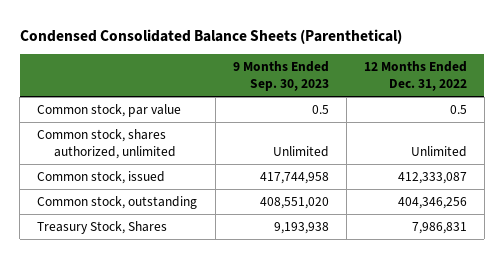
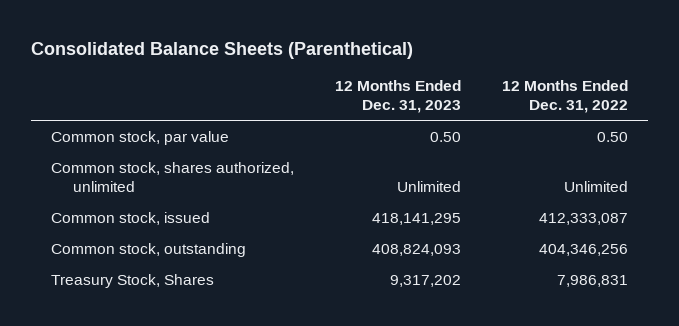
- Condensed Consolidated Balance Sheets (Parenthetical)
+ Consolidated Balance Sheets (Parenthetical)
- | 9 Months Ended Sep. 30, 2023 | 12 Months Ended Dec. 31, 2022
+ | 12 Months Ended Dec. 31, 2023 | 12 Months Ended Dec. 31, 2022
- Common stock, par value | 0.5 | 0.5
+ Common stock, par value | 0.50 | 0.50

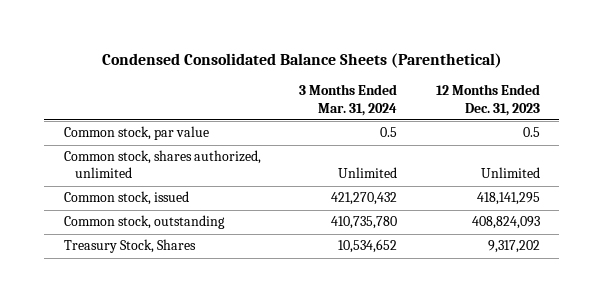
- Consolidated Balance Sheets (Parenthetical)
+ Condensed Consolidated Balance Sheets (Parenthetical)
- | 12 Months Ended Dec. 31, 2023 | 12 Months Ended Dec. 31, 2022
+ | 3 Months Ended Mar. 31, 2024 | 12 Months Ended Dec. 31, 2023
- Common stock, par value | 0.50 | 0.50
+ Common stock, par value | 0.5 | 0.5

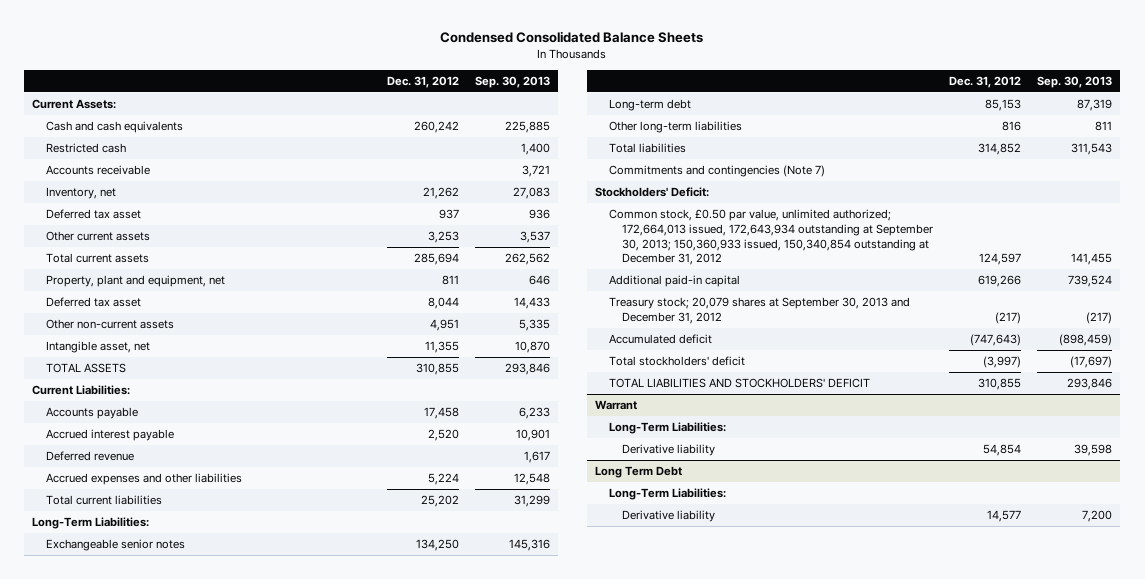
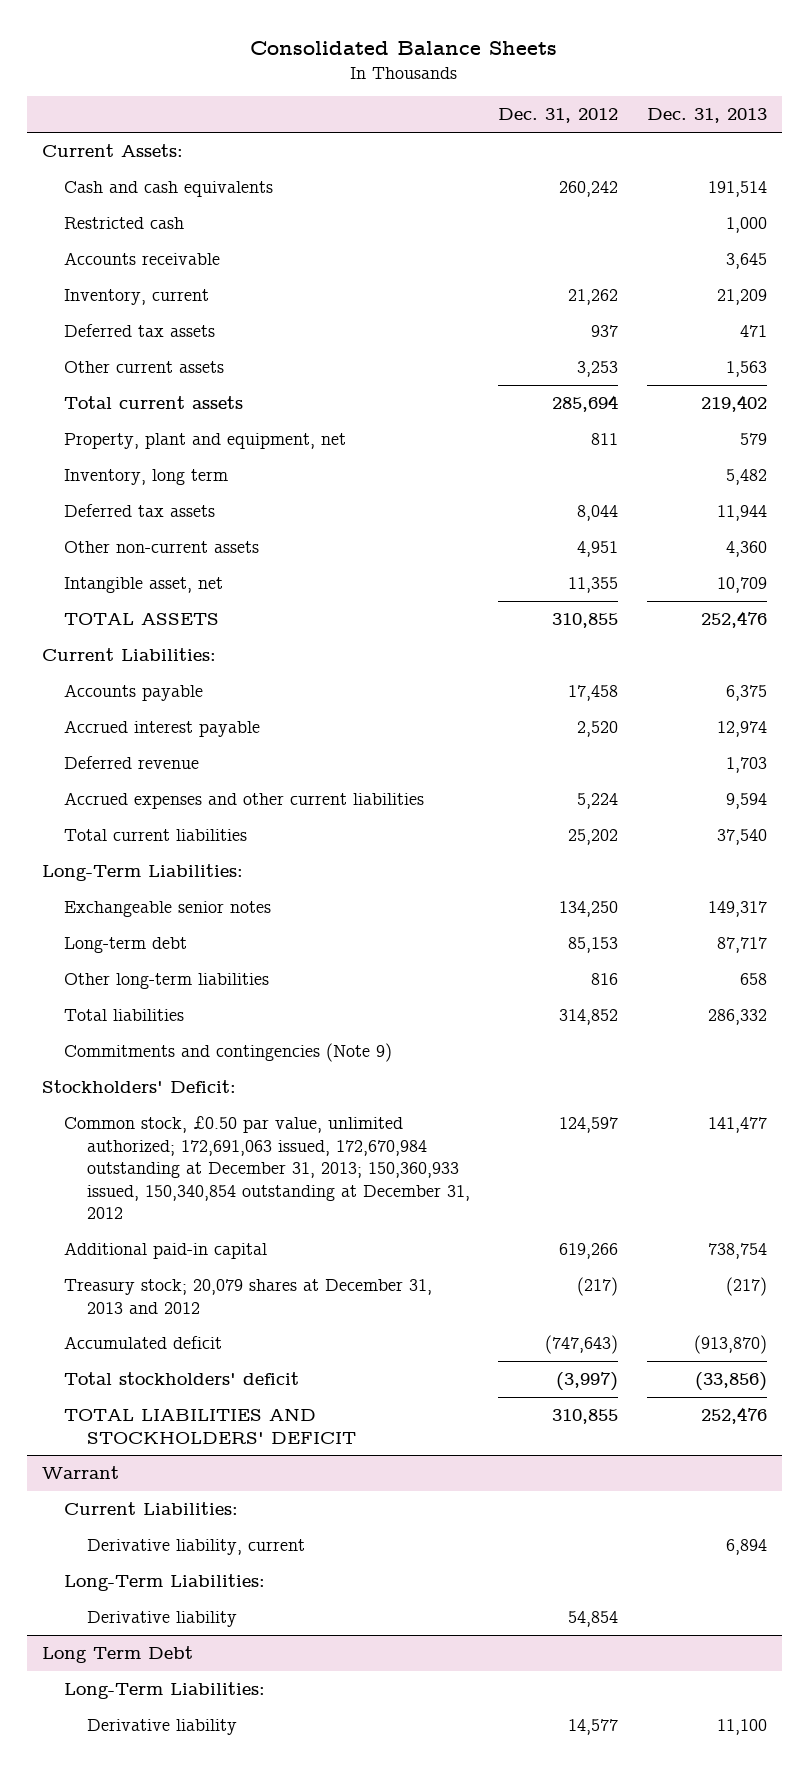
- Condensed Consolidated Balance Sheets
+ Consolidated Balance Sheets
- | Dec. 31, 2012 | Sep. 30, 2013
+ | Dec. 31, 2012 | Dec. 31, 2013
- Inventory, net | 21,262 | 27,083
- Deferred tax asset | 937 | 936
+ Inventory, current | 21,262 | 21,209
+ Deferred tax assets | 937 | 471
- Deferred tax asset | 8,044 | 14,433
+ Inventory, long term | | 5,482
+ Deferred tax assets | 8,044 | 11,944
- Accrued expenses and other liabilities | 5,224 | 12,548
+ Accrued expenses and other current liabilities | 5,224 | 9,594
- Commitments and contingencies (Note 7)
+ Commitments and contingencies (Note 9)
- Common stock, £0.50 par value, unlimited authorized; 172,664,013 issued, 172,643,934 outstanding at September 30, 2013; 150,360,933 issued, 150,340,854 outstanding at December 31, 2012 | 124,597 | 141,455
+ Common stock, £0.50 par value, unlimited authorized; 172,691,063 issued, 172,670,984 outstanding at December 31, 2013; 150,360,933 issued, 150,340,854 outstanding at December 31, 2012 | 124,597 | 141,477
- Treasury stock; 20,079 shares at September 30, 2013 and December 31, 2012 | (217) | (217)
+ Treasury stock; 20,079 shares at December 31, 2013 and 2012 | (217) | (217)
@ Warrant
+ Current Liabilities:
+ Derivative liability, current | | 6,894

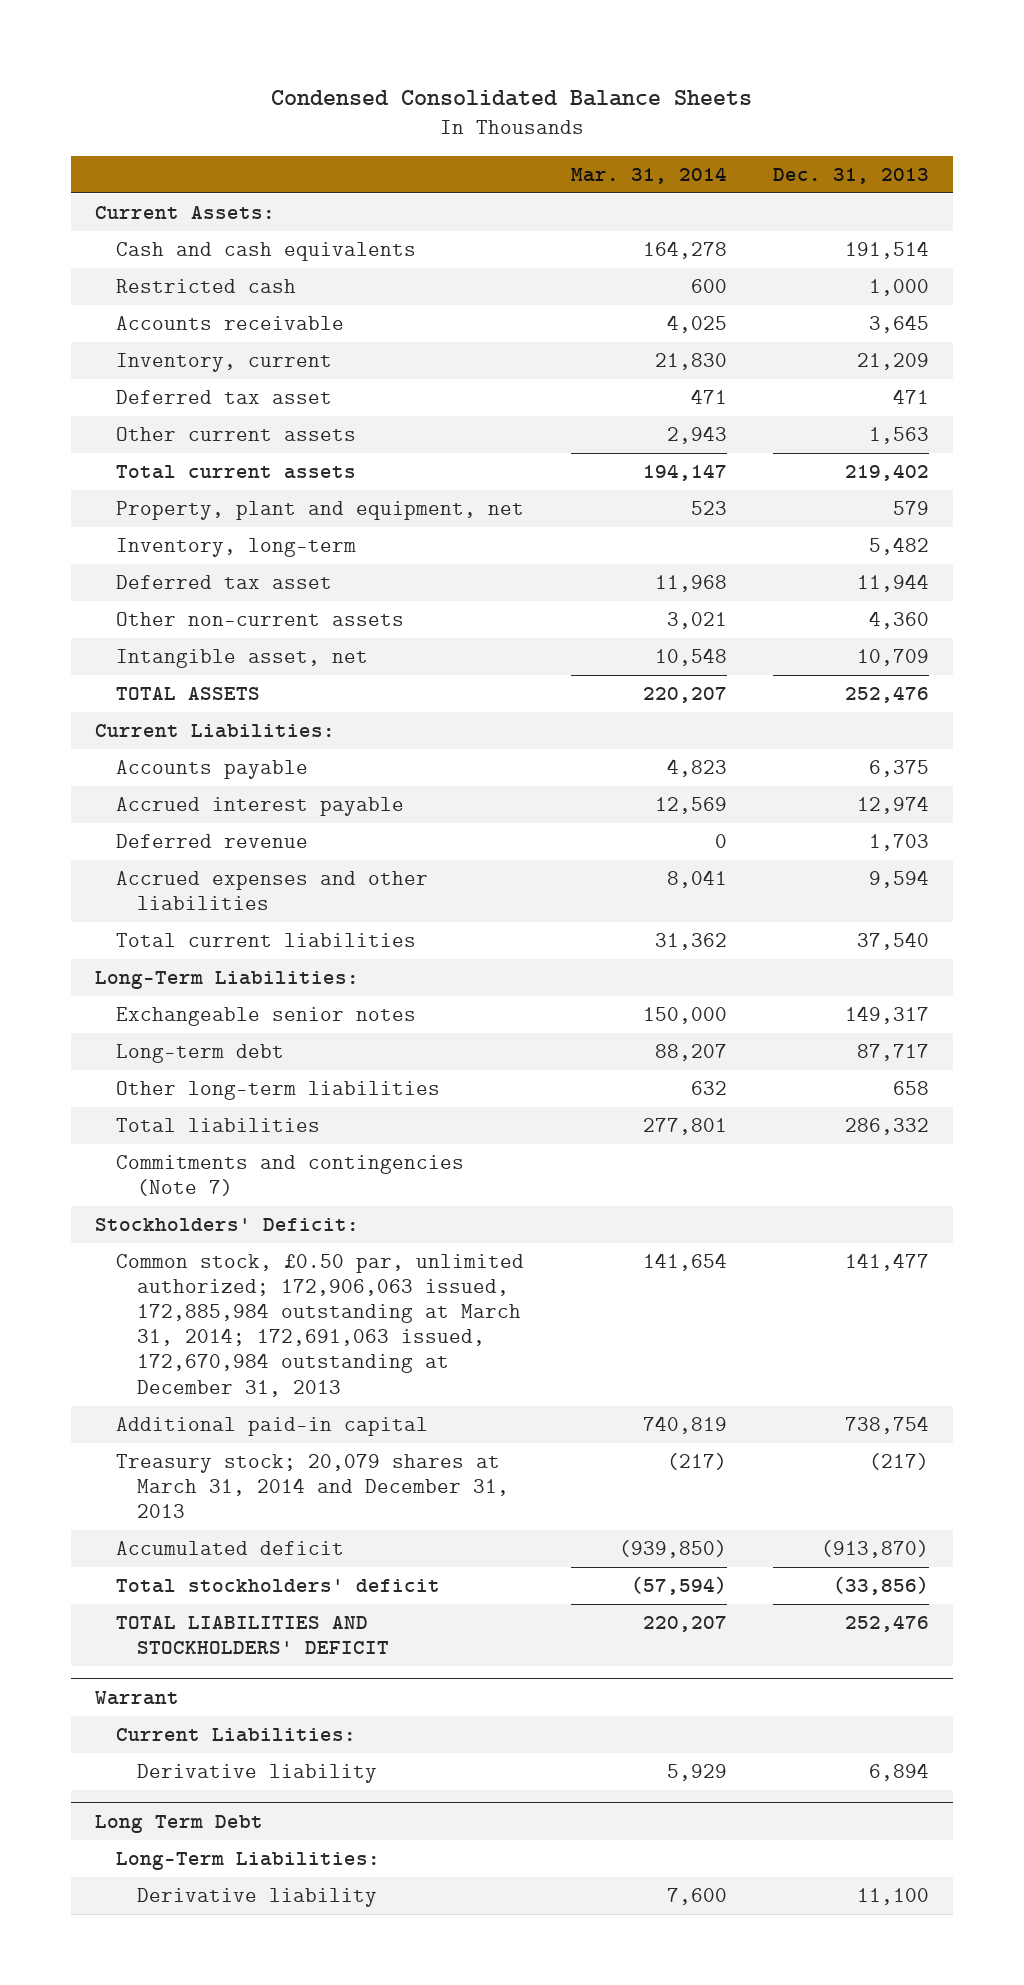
- Consolidated Balance Sheets
+ Condensed Consolidated Balance Sheets
- | Dec. 31, 2012 | Dec. 31, 2013
+ | Mar. 31, 2014 | Dec. 31, 2013
- Deferred tax assets | 937 | 471
+ Deferred tax asset | 471 | 471
- Inventory, long term | | 5,482
- Deferred tax assets | 8,044 | 11,944
+ Inventory, long-term | | 5,482
+ Deferred tax asset | 11,968 | 11,944
- Accrued expenses and other current liabilities | 5,224 | 9,594
+ Accrued expenses and other liabilities | 8,041 | 9,594
- Commitments and contingencies (Note 9)
+ Commitments and contingencies (Note 7)
- Common stock, £0.50 par value, unlimited authorized; 172,691,063 issued, 172,670,984 outstanding at December 31, 2013; 150,360,933 issued, 150,340,854 outstanding at December 31, 2012 | 124,597 | 141,477
+ Common stock, £0.50 par, unlimited authorized; 172,906,063 issued, 172,885,984 outstanding at March 31, 2014; 172,691,063 issued, 172,670,984 outstanding at December 31, 2013 | 141,654 | 141,477
- Treasury stock; 20,079 shares at December 31, 2013 and 2012 | (217) | (217)
+ Treasury stock; 20,079 shares at March 31, 2014 and December 31, 2013 | (217) | (217)
@ Warrant
- Derivative liability, current | | 6,894
- Long-Term Liabilities:
- Derivative liability | 54,854 |
+ Derivative liability | 5,929 | 6,894

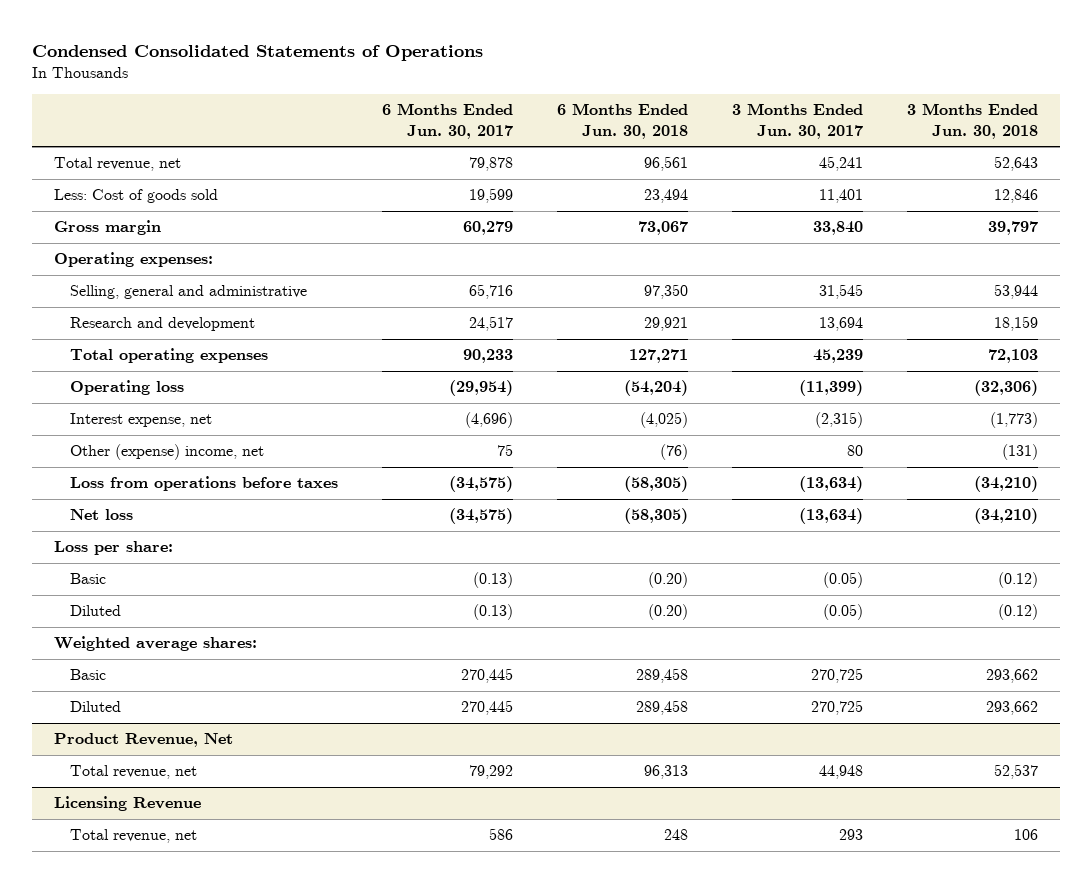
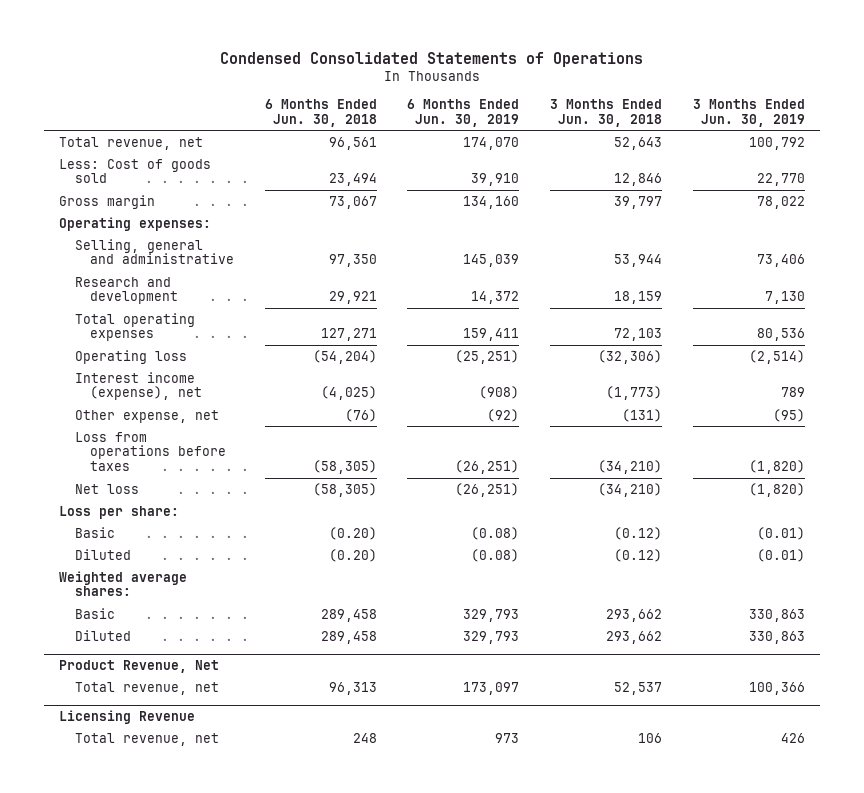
- | 6 Months Ended Jun. 30, 2017 | 6 Months Ended Jun. 30, 2018 | 3 Months Ended Jun. 30, 2017 | 3 Months Ended Jun. 30, 2018
+ | 6 Months Ended Jun. 30, 2018 | 6 Months Ended Jun. 30, 2019 | 3 Months Ended Jun. 30, 2018 | 3 Months Ended Jun. 30, 2019
- Interest expense, net | (4,696) | (4,025) | (2,315) | (1,773)
- Other (expense) income, net | 75 | (76) | 80 | (131)
+ Interest income (expense), net | (4,025) | (908) | (1,773) | 789
+ Other expense, net | (76) | (92) | (131) | (95)

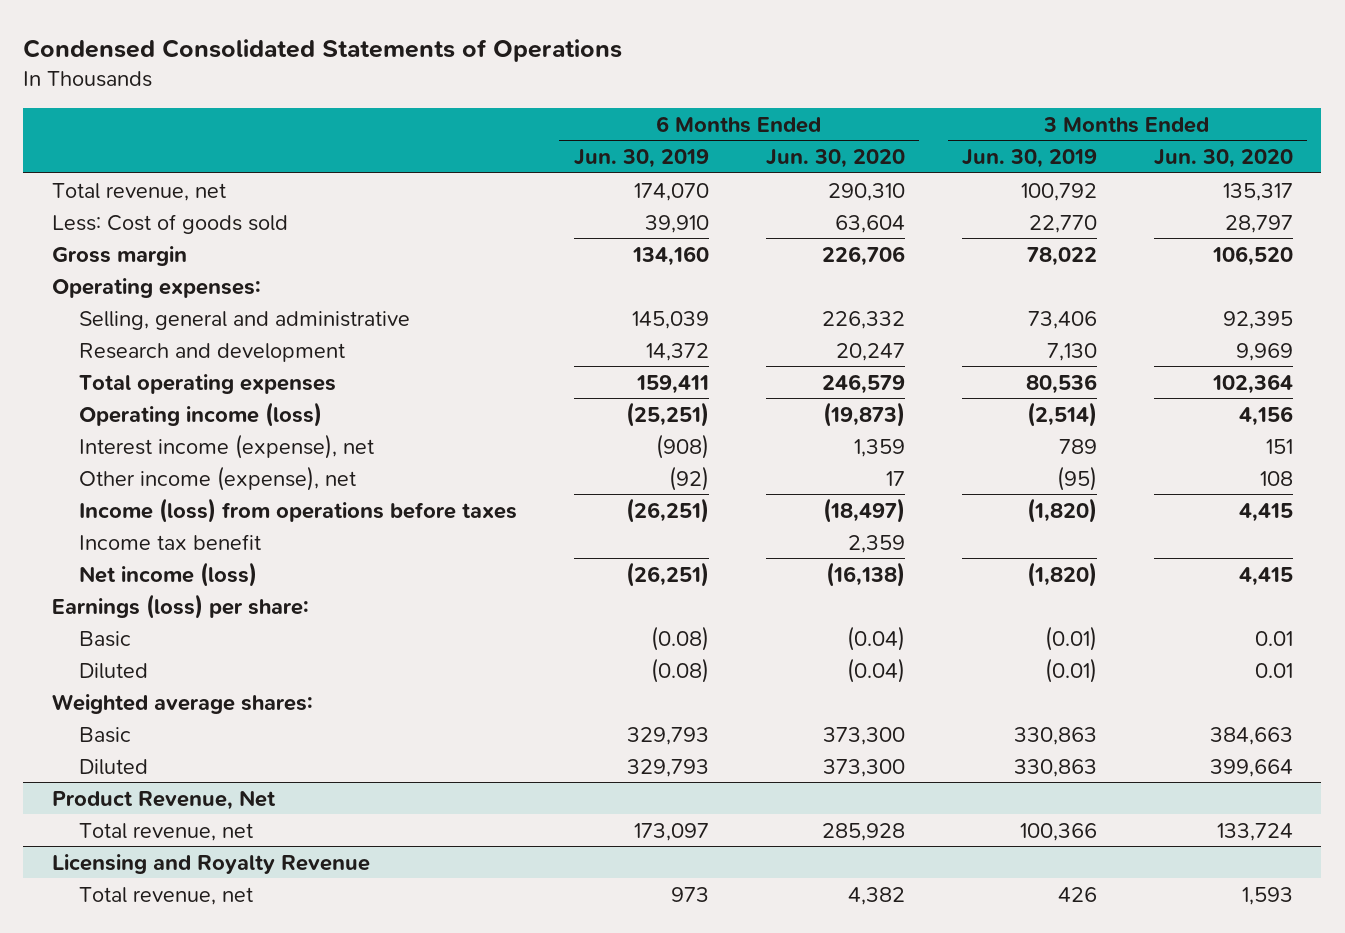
- | 6 Months Ended Jun. 30, 2018 | 6 Months Ended Jun. 30, 2019 | 3 Months Ended Jun. 30, 2018 | 3 Months Ended Jun. 30, 2019
+ | 6 Months Ended Jun. 30, 2019 | 6 Months Ended Jun. 30, 2020 | 3 Months Ended Jun. 30, 2019 | 3 Months Ended Jun. 30, 2020
- Operating loss | (54,204) | (25,251) | (32,306) | (2,514)
+ Operating income (loss) | (25,251) | (19,873) | (2,514) | 4,156
- Other expense, net | (76) | (92) | (131) | (95)
- Loss from operations before taxes | (58,305) | (26,251) | (34,210) | (1,820)
- Net loss | (58,305) | (26,251) | (34,210) | (1,820)
- Loss per share:
+ Other income (expense), net | (92) | 17 | (95) | 108
+ Income (loss) from operations before taxes | (26,251) | (18,497) | (1,820) | 4,415
+ Income tax benefit | | 2,359 | |
+ Net income (loss) | (26,251) | (16,138) | (1,820) | 4,415
+ Earnings (loss) per share:
- Licensing Revenue
+ Licensing and Royalty Revenue

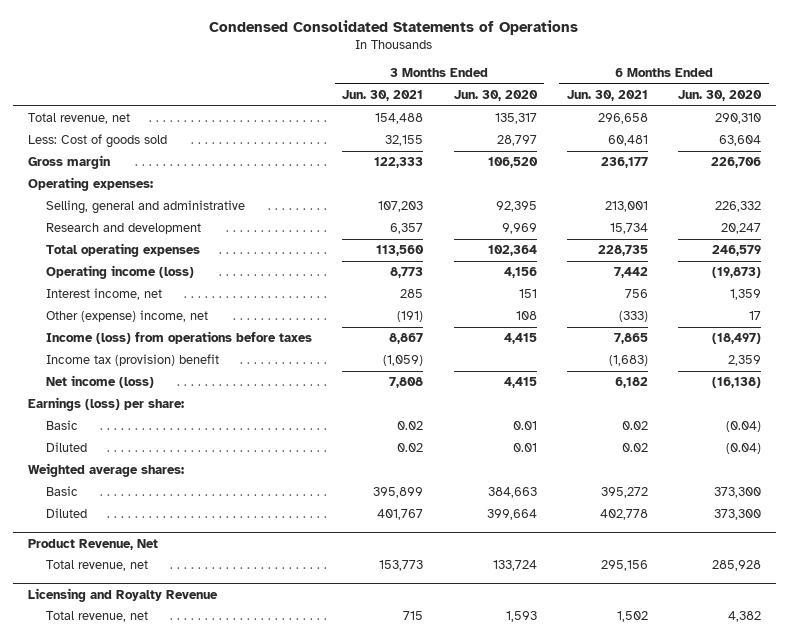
- | 6 Months Ended Jun. 30, 2019 | 6 Months Ended Jun. 30, 2020 | 3 Months Ended Jun. 30, 2019 | 3 Months Ended Jun. 30, 2020
+ | 3 Months Ended Jun. 30, 2021 | 3 Months Ended Jun. 30, 2020 | 6 Months Ended Jun. 30, 2021 | 6 Months Ended Jun. 30, 2020
- Interest income (expense), net | (908) | 1,359 | 789 | 151
- Other income (expense), net | (92) | 17 | (95) | 108
+ Interest income, net | 285 | 151 | 756 | 1,359
+ Other (expense) income, net | (191) | 108 | (333) | 17
- Income tax benefit | | 2,359 | |
+ Income tax (provision) benefit | (1,059) | | (1,683) | 2,359

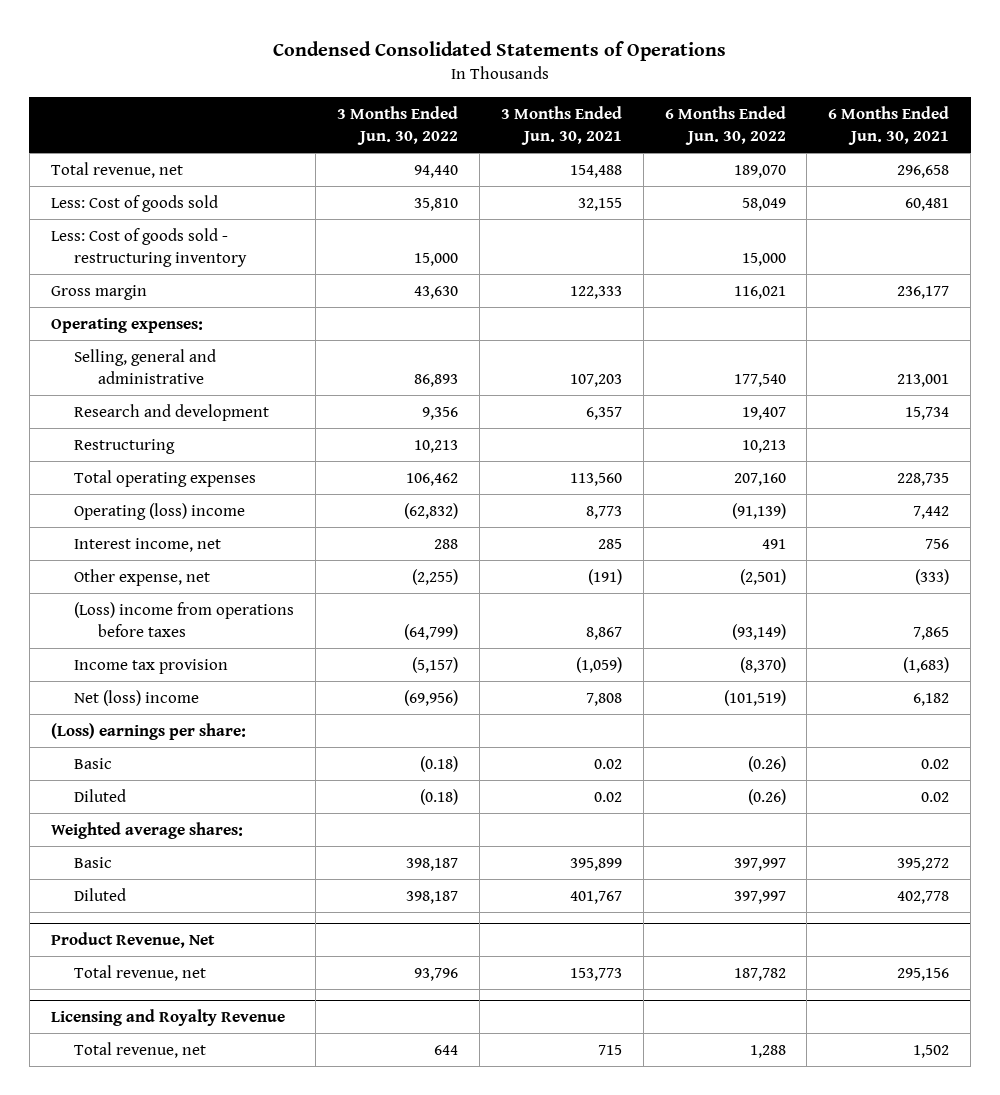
- | 3 Months Ended Jun. 30, 2021 | 3 Months Ended Jun. 30, 2020 | 6 Months Ended Jun. 30, 2021 | 6 Months Ended Jun. 30, 2020
+ | 3 Months Ended Jun. 30, 2022 | 3 Months Ended Jun. 30, 2021 | 6 Months Ended Jun. 30, 2022 | 6 Months Ended Jun. 30, 2021
+ Less: Cost of goods sold - restructuring inventory | 15,000 | | 15,000 |
+ Restructuring | 10,213 | | 10,213 |
- Operating income (loss) | 8,773 | 4,156 | 7,442 | (19,873)
+ Operating (loss) income | (62,832) | 8,773 | (91,139) | 7,442
- Other (expense) income, net | (191) | 108 | (333) | 17
- Income (loss) from operations before taxes | 8,867 | 4,415 | 7,865 | (18,497)
- Income tax (provision) benefit | (1,059) | | (1,683) | 2,359
- Net income (loss) | 7,808 | 4,415 | 6,182 | (16,138)
- Earnings (loss) per share:
+ Other expense, net | (2,255) | (191) | (2,501) | (333)
+ (Loss) income from operations before taxes | (64,799) | 8,867 | (93,149) | 7,865
+ Income tax provision | (5,157) | (1,059) | (8,370) | (1,683)
+ Net (loss) income | (69,956) | 7,808 | (101,519) | 6,182
+ (Loss) earnings per share:

